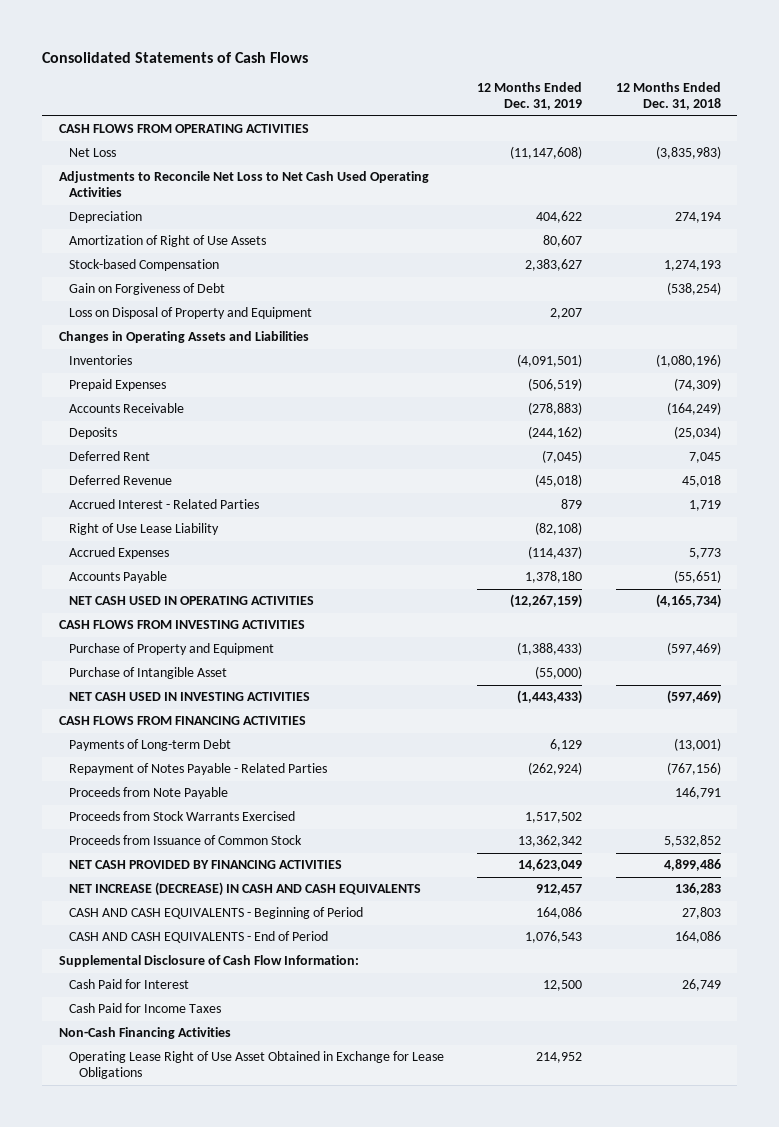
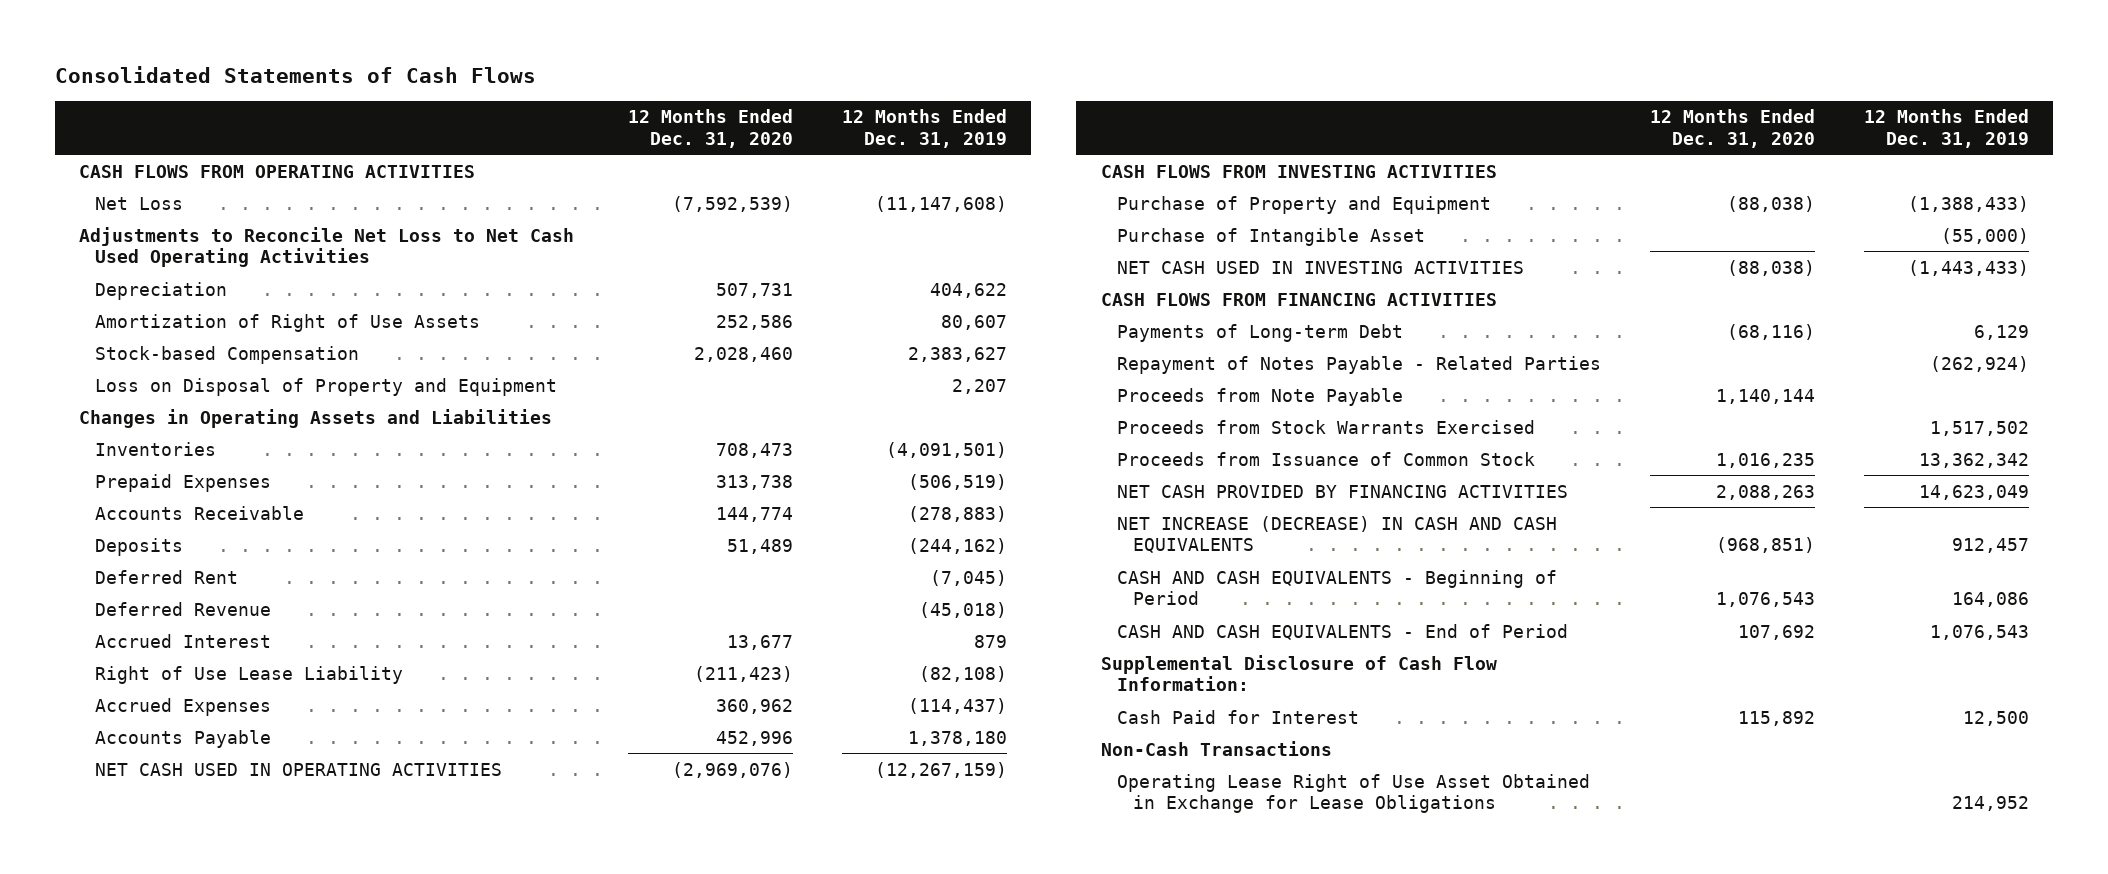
- | 12 Months Ended Dec. 31, 2019 | 12 Months Ended Dec. 31, 2018
+ | 12 Months Ended Dec. 31, 2020 | 12 Months Ended Dec. 31, 2019
- Gain on Forgiveness of Debt | | (538,254)
- Accrued Interest - Related Parties | 879 | 1,719
+ Accrued Interest | 13,677 | 879
- Cash Paid for Income Taxes
- Non-Cash Financing Activities
+ Non-Cash Transactions

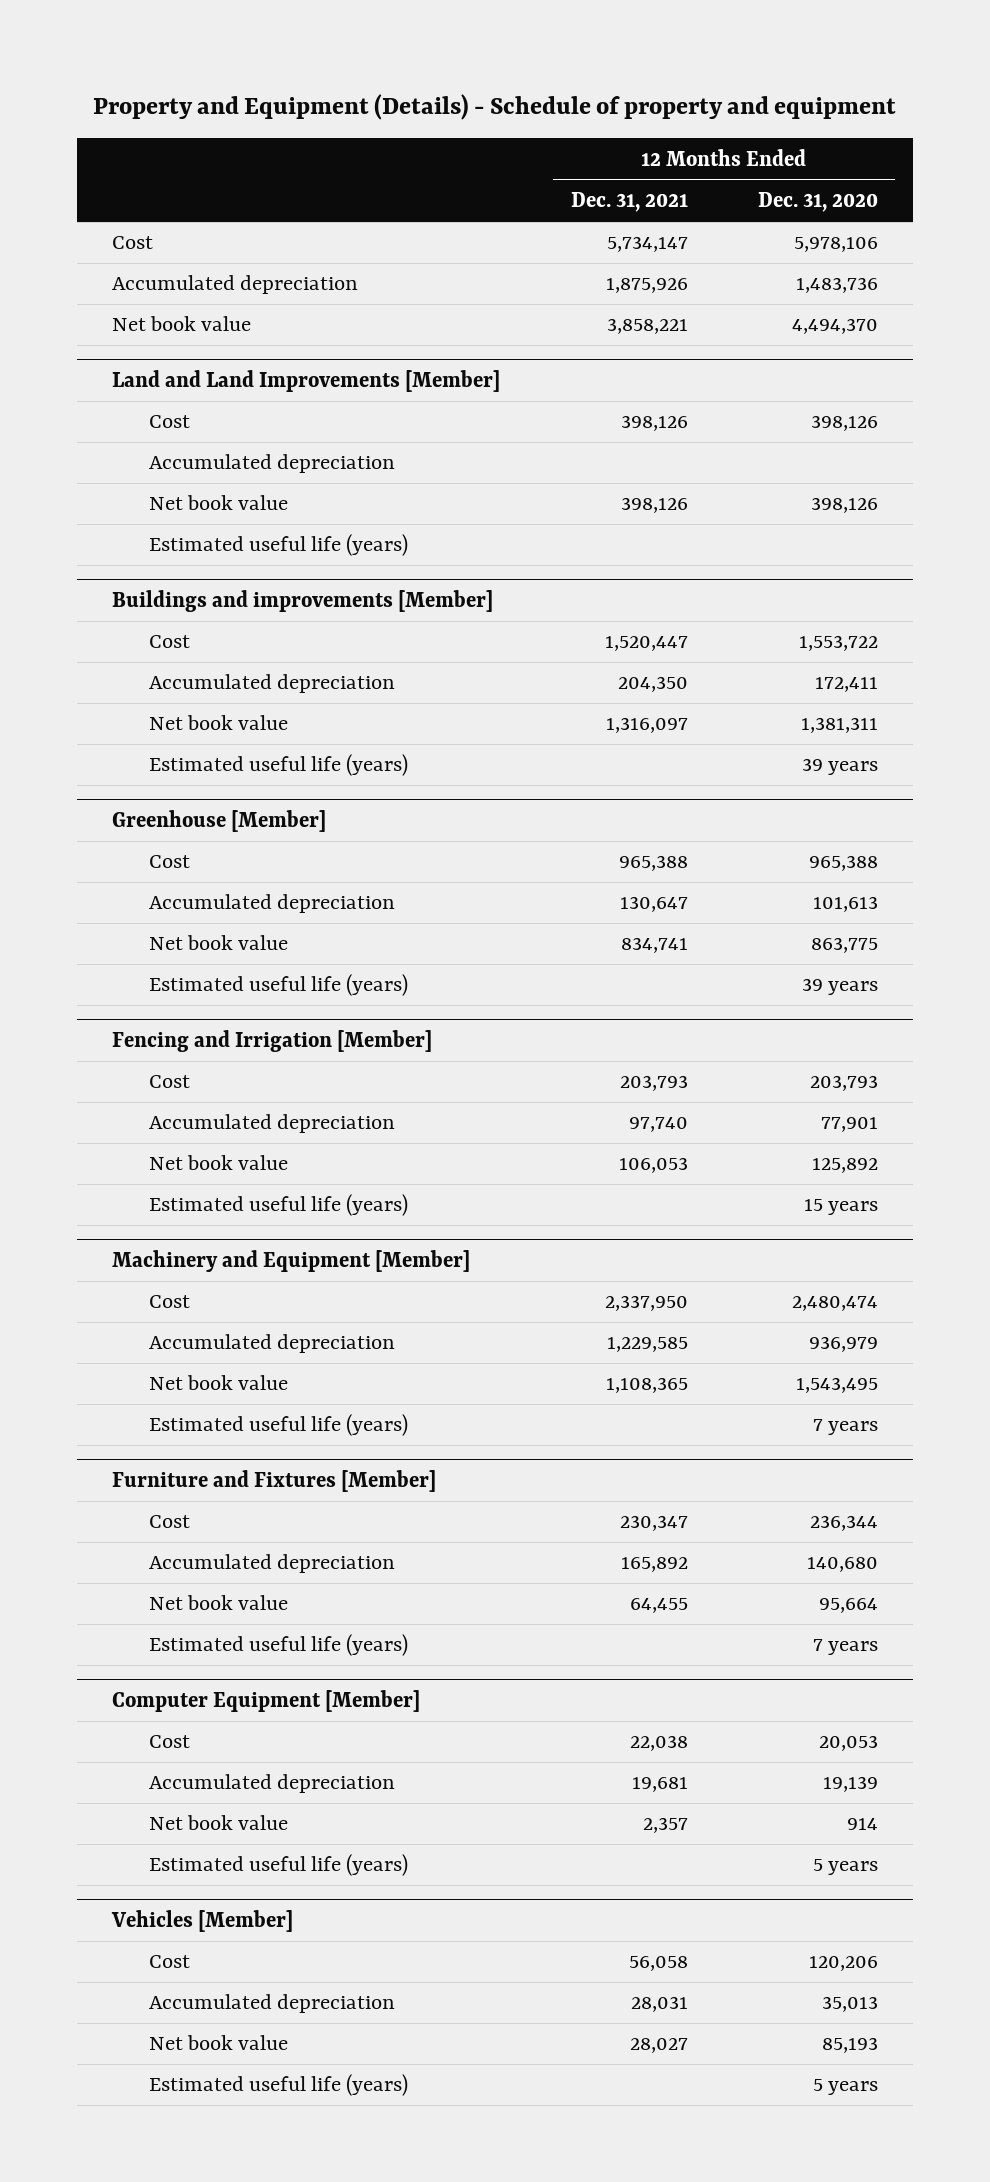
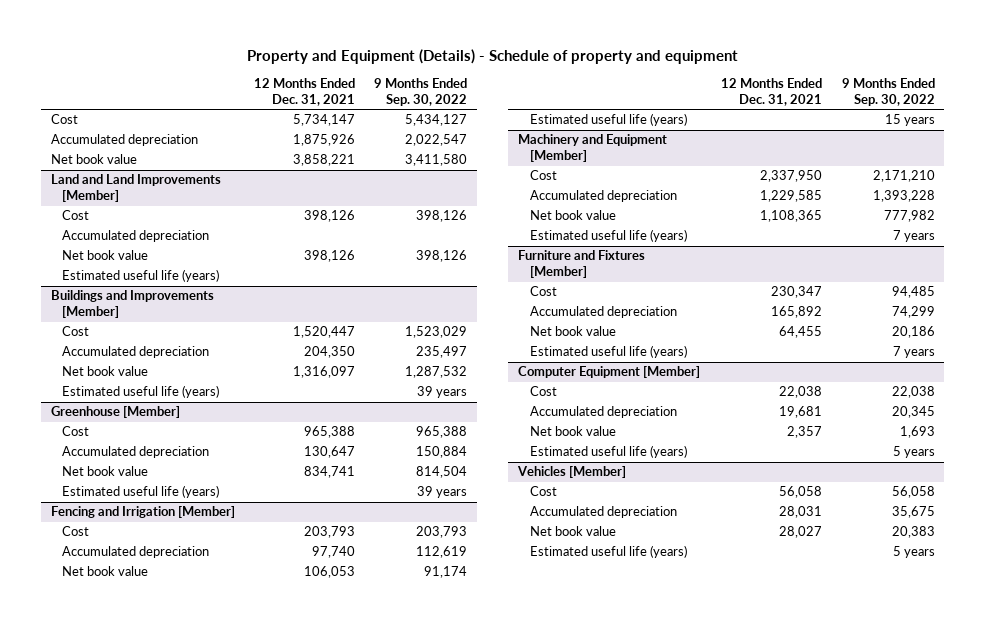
- | 12 Months Ended Dec. 31, 2021 | 12 Months Ended Dec. 31, 2020
+ | 12 Months Ended Dec. 31, 2021 | 9 Months Ended Sep. 30, 2022
- Buildings and improvements [Member]
+ Buildings and Improvements [Member]

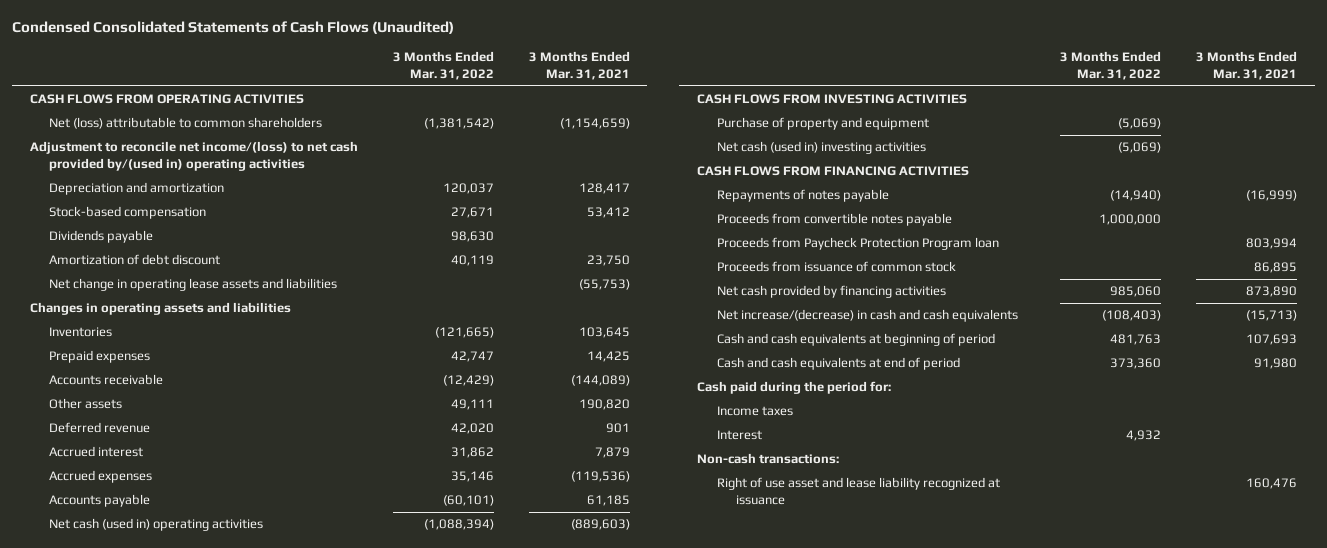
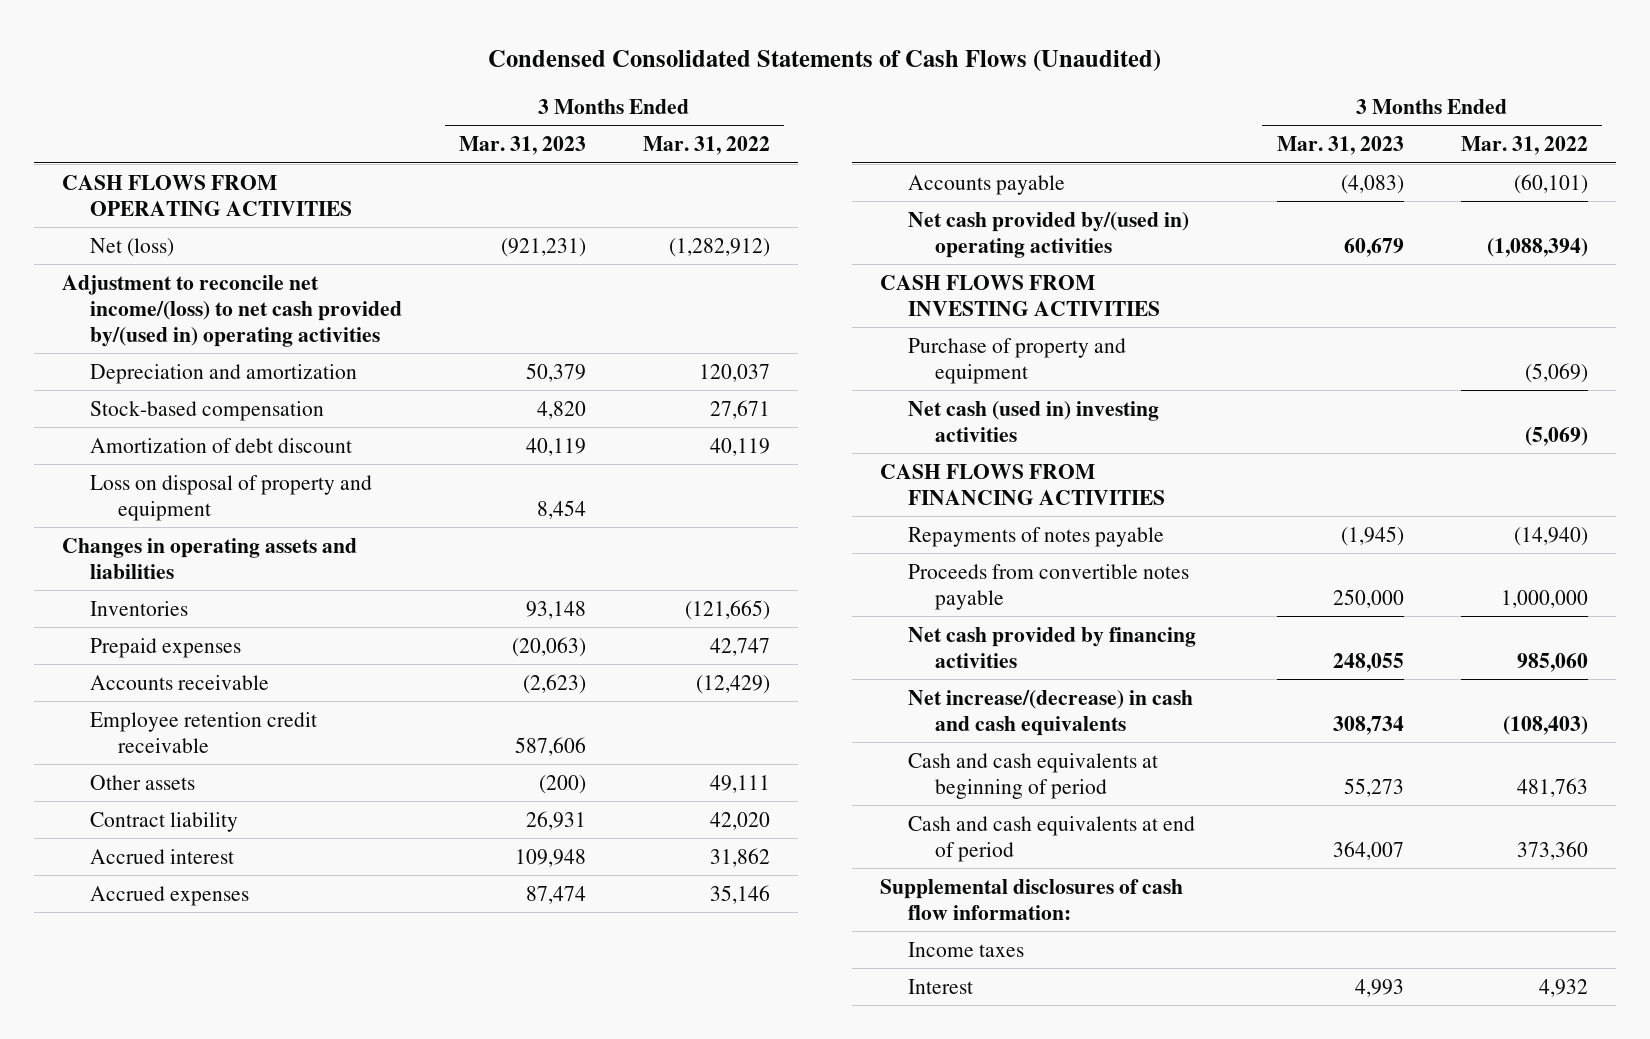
- | 3 Months Ended Mar. 31, 2022 | 3 Months Ended Mar. 31, 2021
+ | 3 Months Ended Mar. 31, 2023 | 3 Months Ended Mar. 31, 2022
- Net (loss) attributable to common shareholders | (1,381,542) | (1,154,659)
+ Net (loss) | (921,231) | (1,282,912)
- Dividends payable | 98,630 |
- Net change in operating lease assets and liabilities | | (55,753)
+ Loss on disposal of property and equipment | 8,454 |
+ Employee retention credit receivable | 587,606 |
- Deferred revenue | 42,020 | 901
+ Contract liability | 26,931 | 42,020
- Net cash (used in) operating activities | (1,088,394) | (889,603)
+ Net cash provided by/(used in) operating activities | 60,679 | (1,088,394)
- Proceeds from Paycheck Protection Program loan | | 803,994
- Proceeds from issuance of common stock | | 86,895
- Cash paid during the period for:
+ Supplemental disclosures of cash flow information:
- Non-cash transactions:
- Right of use asset and lease liability recognized at issuance | | 160,476

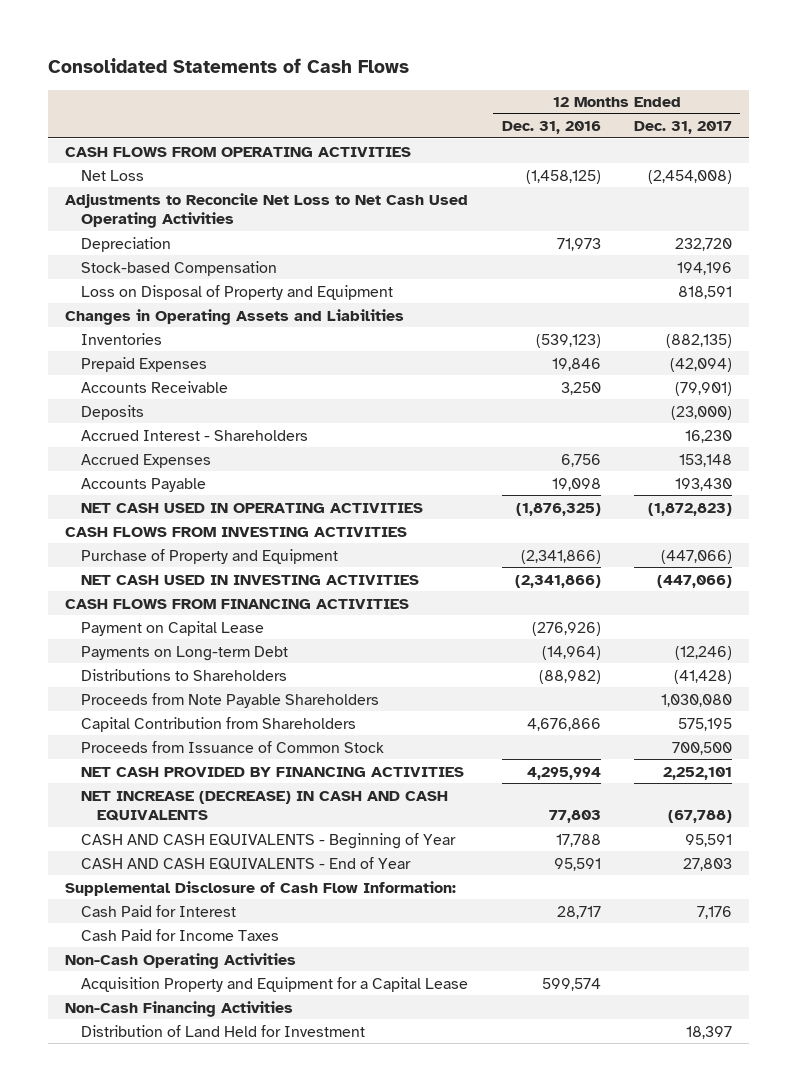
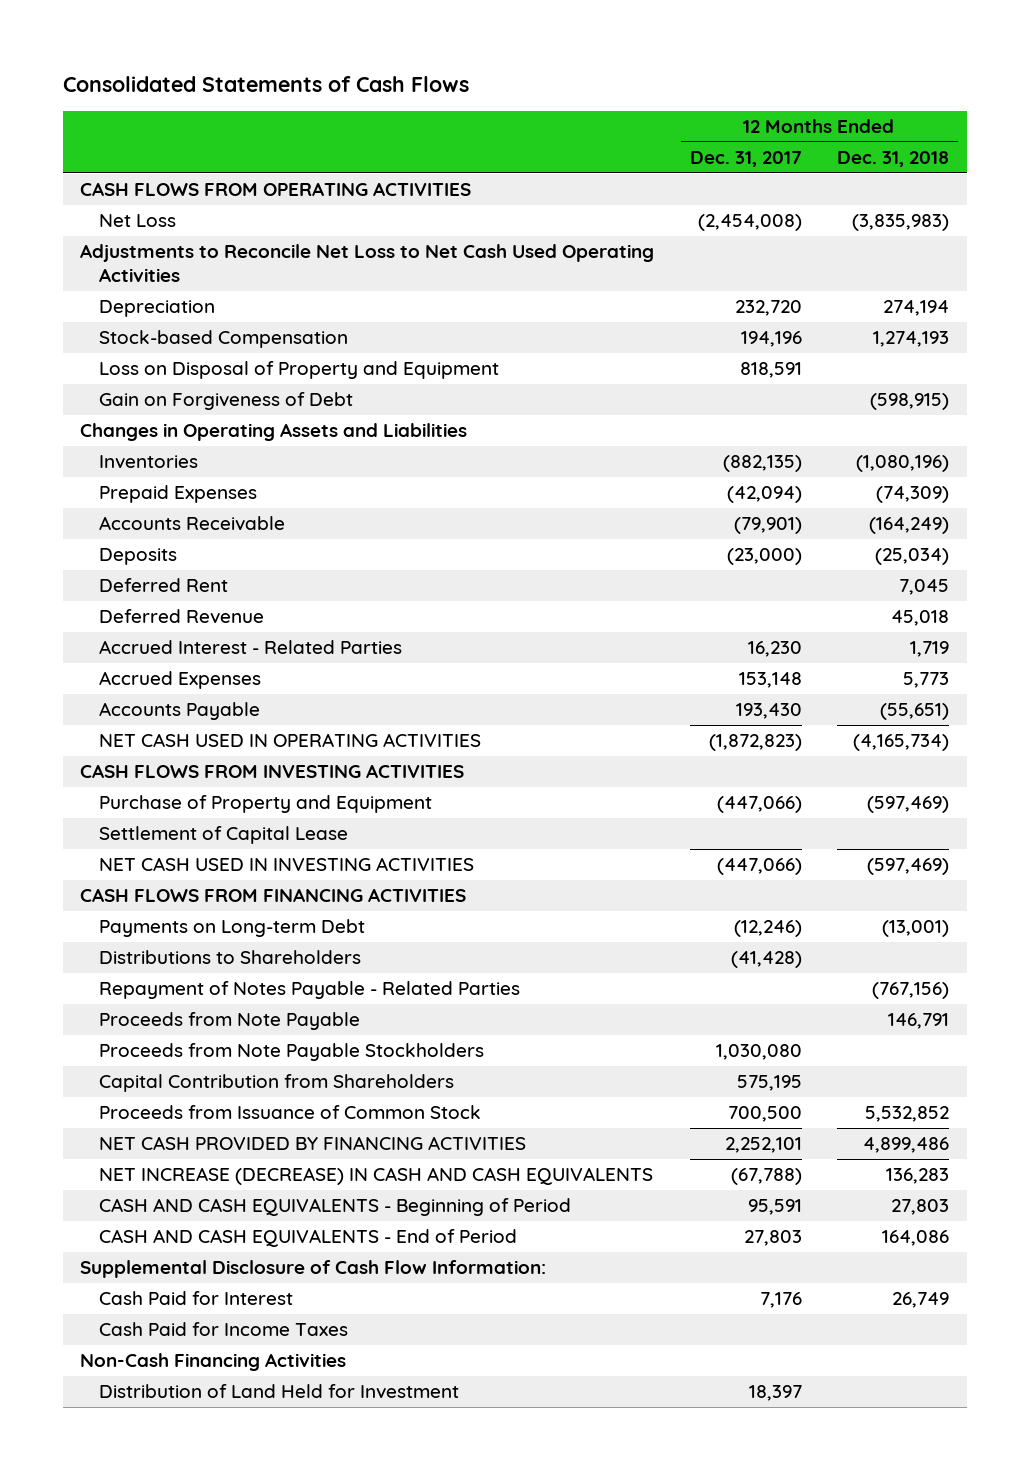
- | 12 Months Ended Dec. 31, 2016 | 12 Months Ended Dec. 31, 2017
+ | 12 Months Ended Dec. 31, 2017 | 12 Months Ended Dec. 31, 2018
+ Gain on Forgiveness of Debt | | (598,915)
- Accrued Interest - Shareholders | | 16,230
+ Deferred Rent | | 7,045
+ Deferred Revenue | | 45,018
+ Accrued Interest - Related Parties | 16,230 | 1,719
+ Settlement of Capital Lease
- Payment on Capital Lease | (276,926) |
- Proceeds from Note Payable Shareholders | | 1,030,080
+ Repayment of Notes Payable - Related Parties | | (767,156)
+ Proceeds from Note Payable | | 146,791
+ Proceeds from Note Payable Stockholders | 1,030,080 |
- CASH AND CASH EQUIVALENTS - Beginning of Year | 17,788 | 95,591
- CASH AND CASH EQUIVALENTS - End of Year | 95,591 | 27,803
+ CASH AND CASH EQUIVALENTS - Beginning of Period | 95,591 | 27,803
+ CASH AND CASH EQUIVALENTS - End of Period | 27,803 | 164,086
- Non-Cash Operating Activities
- Acquisition Property and Equipment for a Capital Lease | 599,574 |

